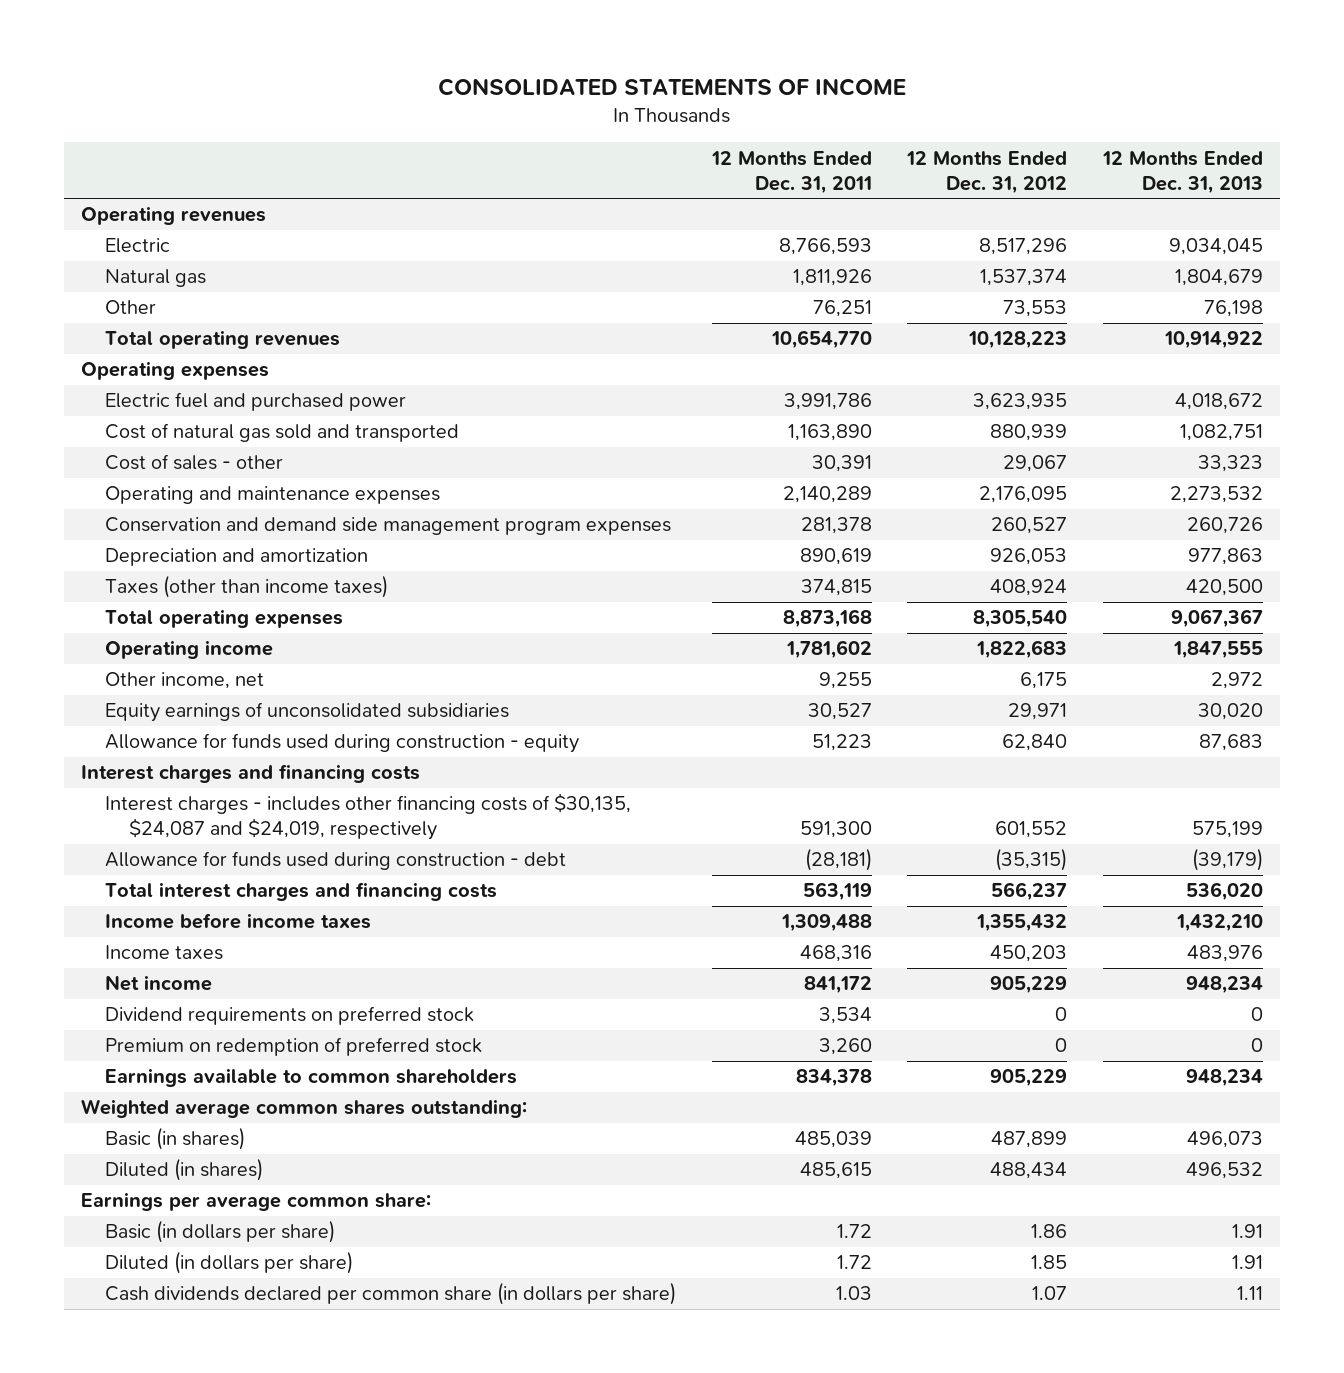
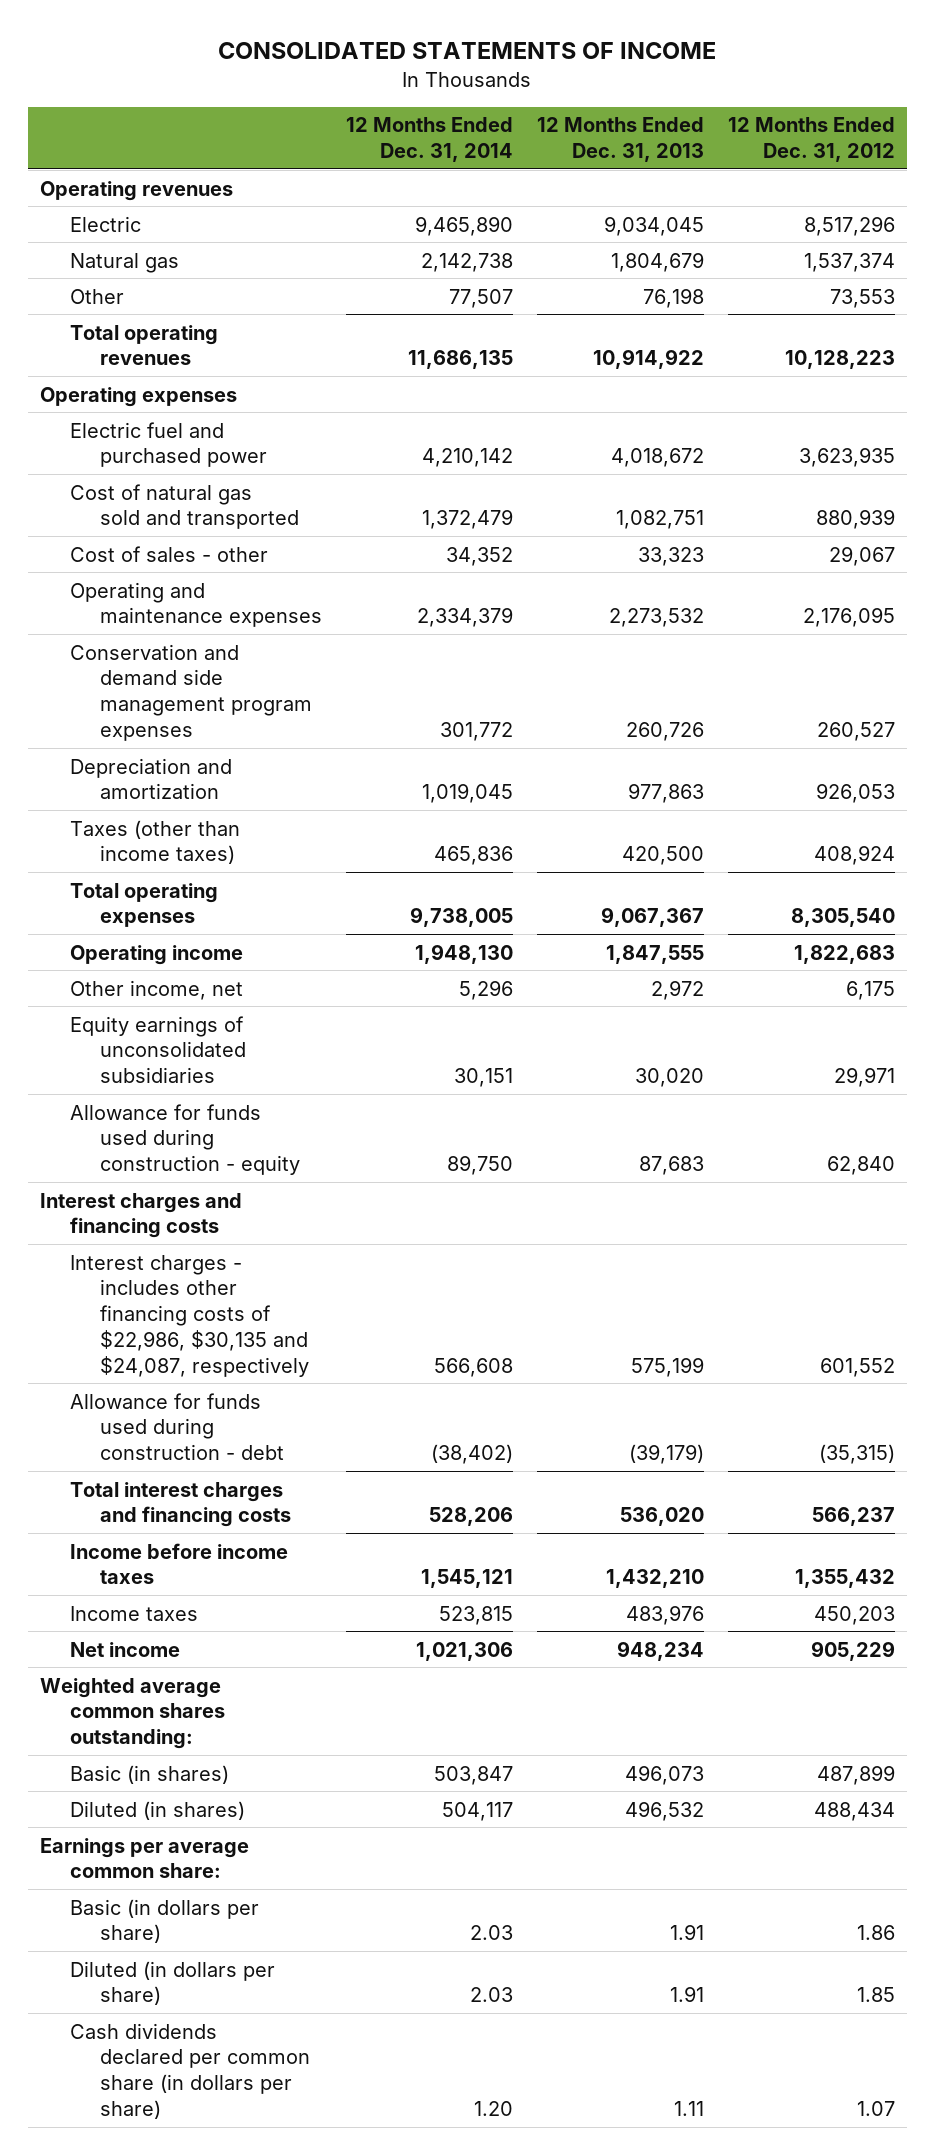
- | 12 Months Ended Dec. 31, 2011 | 12 Months Ended Dec. 31, 2012 | 12 Months Ended Dec. 31, 2013
+ | 12 Months Ended Dec. 31, 2014 | 12 Months Ended Dec. 31, 2013 | 12 Months Ended Dec. 31, 2012
- Interest charges - includes other financing costs of $30,135, $24,087 and $24,019, respectively | 591,300 | 601,552 | 575,199
+ Interest charges - includes other financing costs of $22,986, $30,135 and $24,087, respectively | 566,608 | 575,199 | 601,552
- Dividend requirements on preferred stock | 3,534 | 0 | 0
- Premium on redemption of preferred stock | 3,260 | 0 | 0
- Earnings available to common shareholders | 834,378 | 905,229 | 948,234

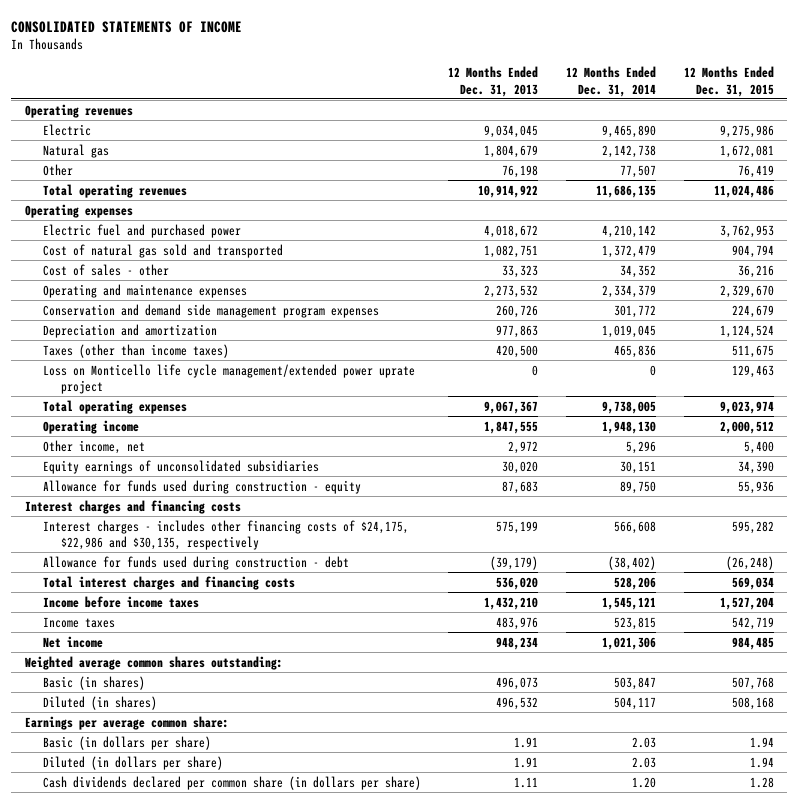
- | 12 Months Ended Dec. 31, 2014 | 12 Months Ended Dec. 31, 2013 | 12 Months Ended Dec. 31, 2012
+ | 12 Months Ended Dec. 31, 2013 | 12 Months Ended Dec. 31, 2014 | 12 Months Ended Dec. 31, 2015
+ Loss on Monticello life cycle management/extended power uprate project | 0 | 0 | 129,463
- Interest charges - includes other financing costs of $22,986, $30,135 and $24,087, respectively | 566,608 | 575,199 | 601,552
+ Interest charges - includes other financing costs of $24,175, $22,986 and $30,135, respectively | 575,199 | 566,608 | 595,282

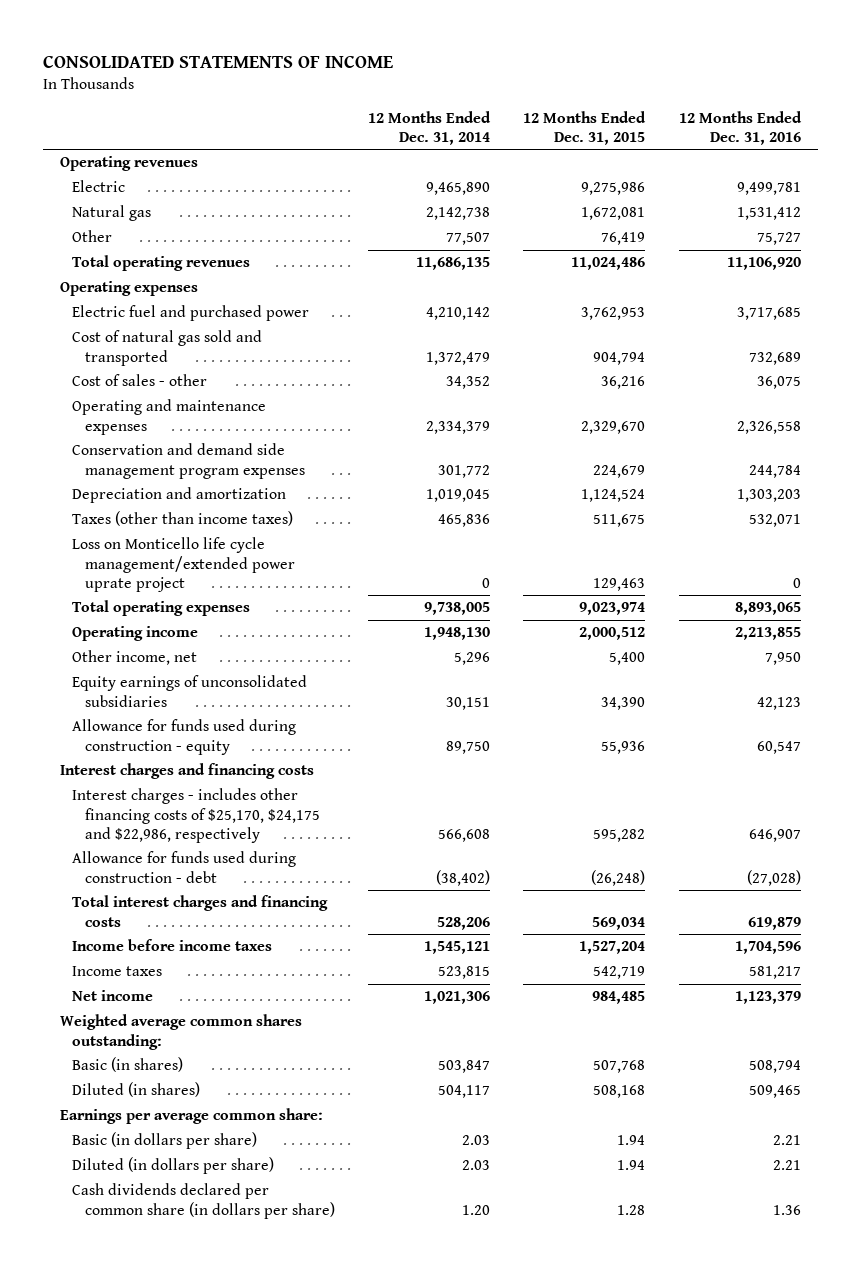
- | 12 Months Ended Dec. 31, 2013 | 12 Months Ended Dec. 31, 2014 | 12 Months Ended Dec. 31, 2015
+ | 12 Months Ended Dec. 31, 2014 | 12 Months Ended Dec. 31, 2015 | 12 Months Ended Dec. 31, 2016
- Interest charges - includes other financing costs of $24,175, $22,986 and $30,135, respectively | 575,199 | 566,608 | 595,282
+ Interest charges - includes other financing costs of $25,170, $24,175 and $22,986, respectively | 566,608 | 595,282 | 646,907

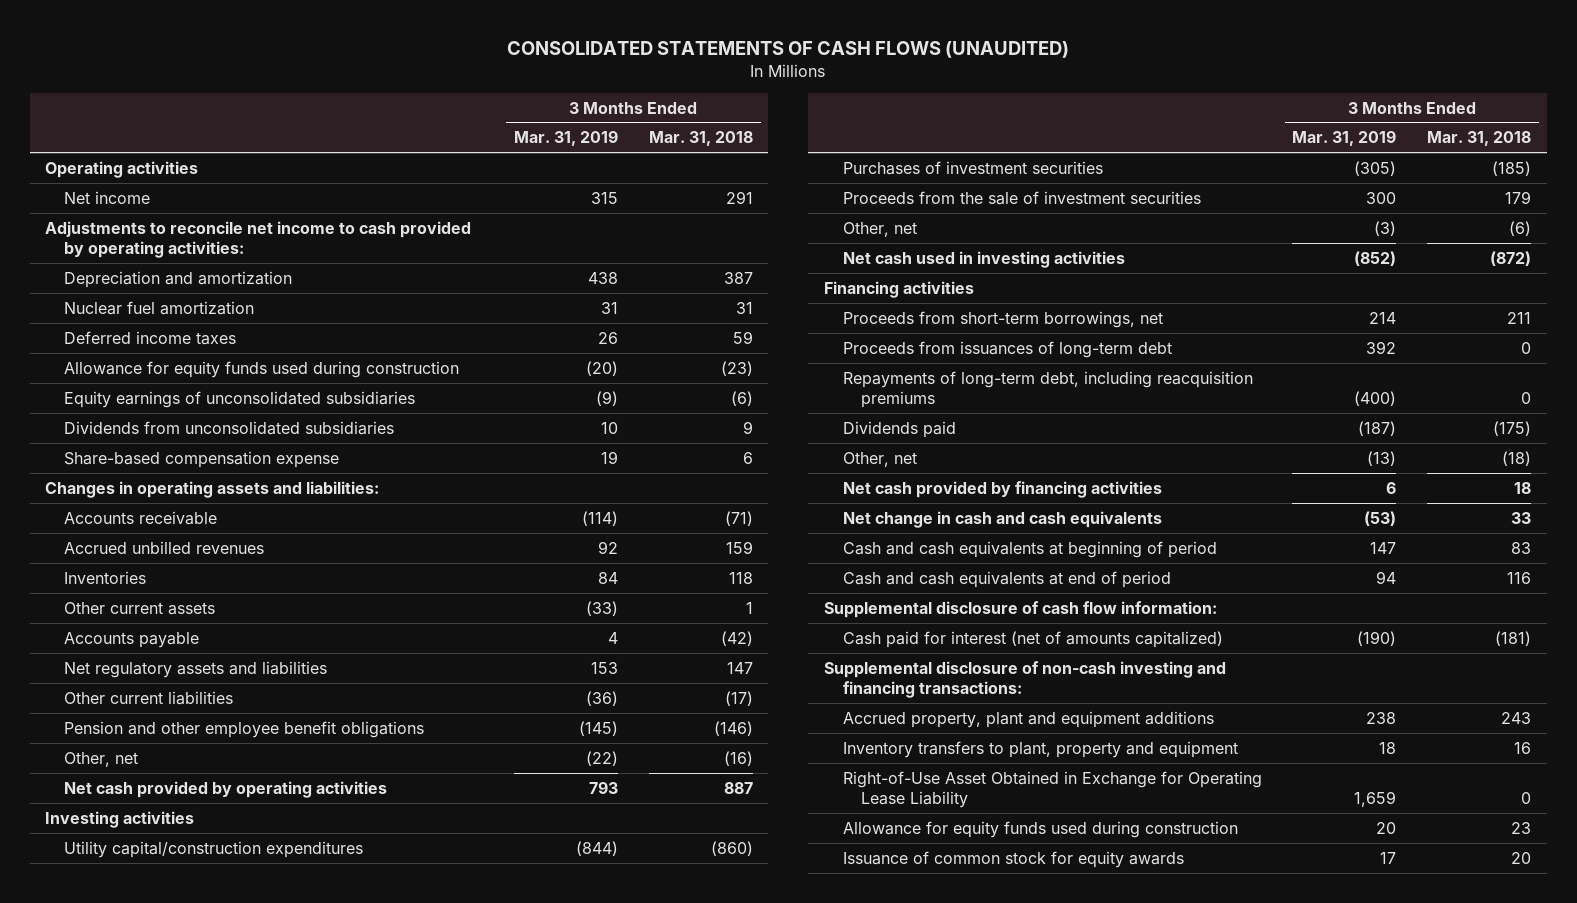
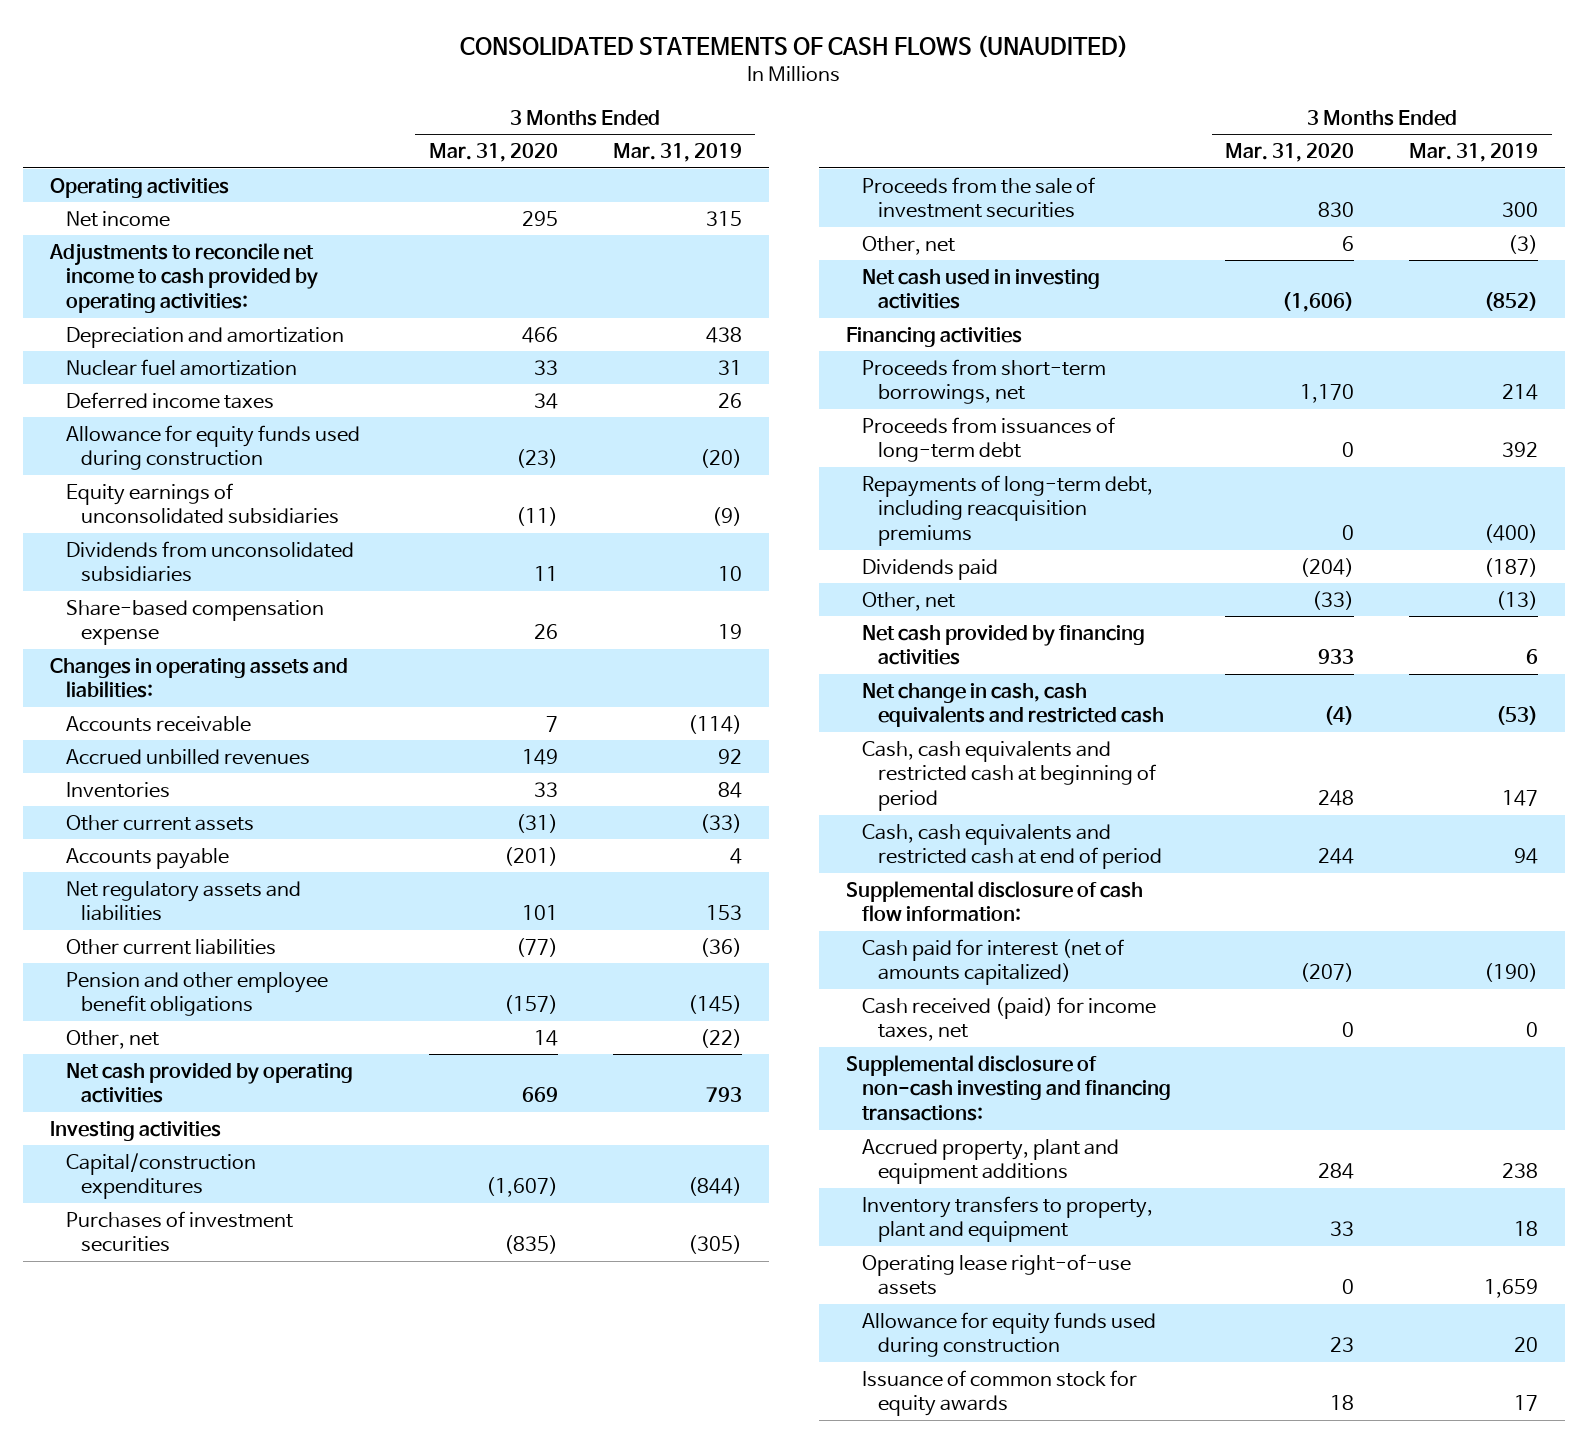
- | 3 Months Ended Mar. 31, 2019 | 3 Months Ended Mar. 31, 2018
+ | 3 Months Ended Mar. 31, 2020 | 3 Months Ended Mar. 31, 2019
- Utility capital/construction expenditures | (844) | (860)
+ Capital/construction expenditures | (1,607) | (844)
- Net change in cash and cash equivalents | (53) | 33
- Cash and cash equivalents at beginning of period | 147 | 83
- Cash and cash equivalents at end of period | 94 | 116
+ Net change in cash, cash equivalents and restricted cash | (4) | (53)
+ Cash, cash equivalents and restricted cash at beginning of period | 248 | 147
+ Cash, cash equivalents and restricted cash at end of period | 244 | 94
+ Cash received (paid) for income taxes, net | 0 | 0
- Inventory transfers to plant, property and equipment | 18 | 16
- Right-of-Use Asset Obtained in Exchange for Operating Lease Liability | 1,659 | 0
+ Inventory transfers to property, plant and equipment | 33 | 18
+ Operating lease right-of-use assets | 0 | 1,659

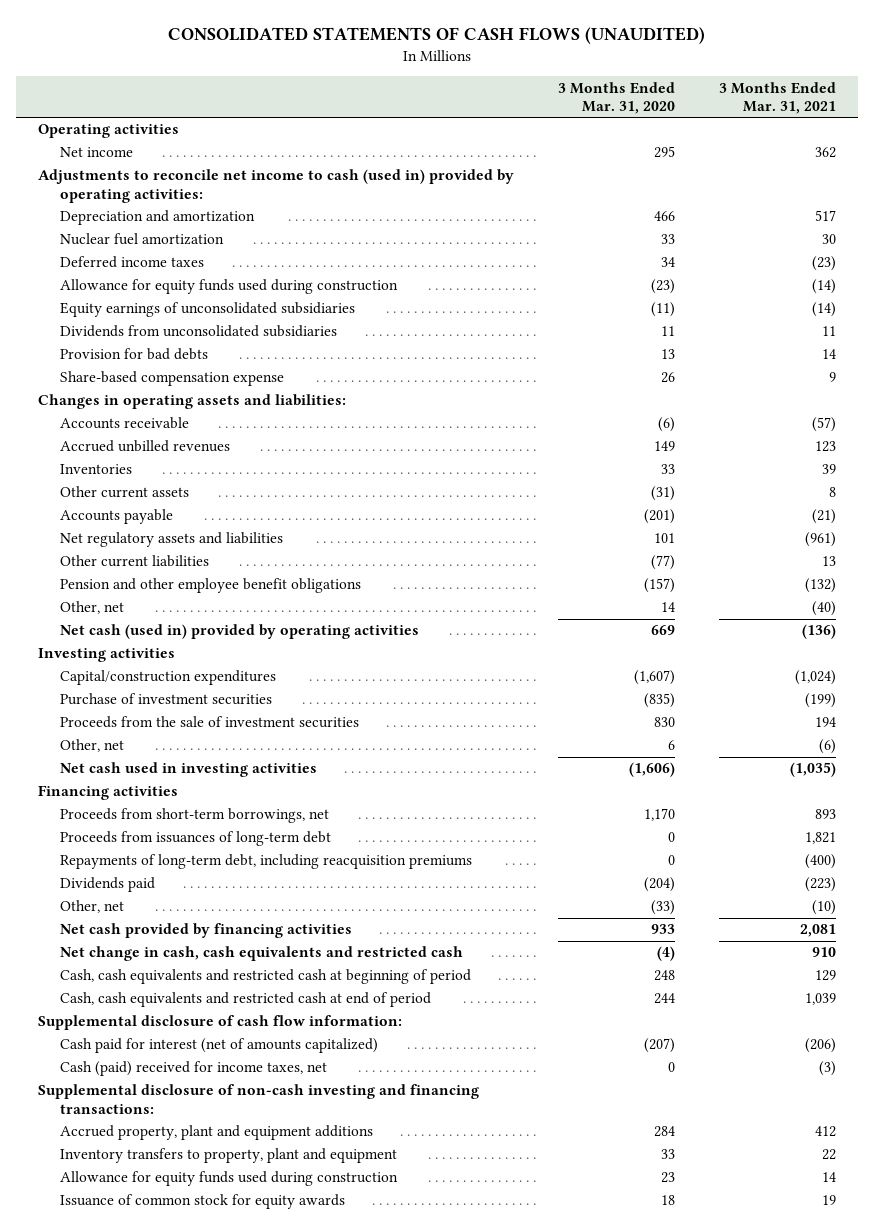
- | 3 Months Ended Mar. 31, 2020 | 3 Months Ended Mar. 31, 2019
+ | 3 Months Ended Mar. 31, 2020 | 3 Months Ended Mar. 31, 2021
- Adjustments to reconcile net income to cash provided by operating activities:
+ Adjustments to reconcile net income to cash (used in) provided by operating activities:
+ Provision for bad debts | 13 | 14
- Accounts receivable | 7 | (114)
+ Accounts receivable | (6) | (57)
- Net cash provided by operating activities | 669 | 793
+ Net cash (used in) provided by operating activities | 669 | (136)
- Purchases of investment securities | (835) | (305)
+ Purchase of investment securities | (835) | (199)
- Cash received (paid) for income taxes, net | 0 | 0
+ Cash (paid) received for income taxes, net | 0 | (3)
- Operating lease right-of-use assets | 0 | 1,659

